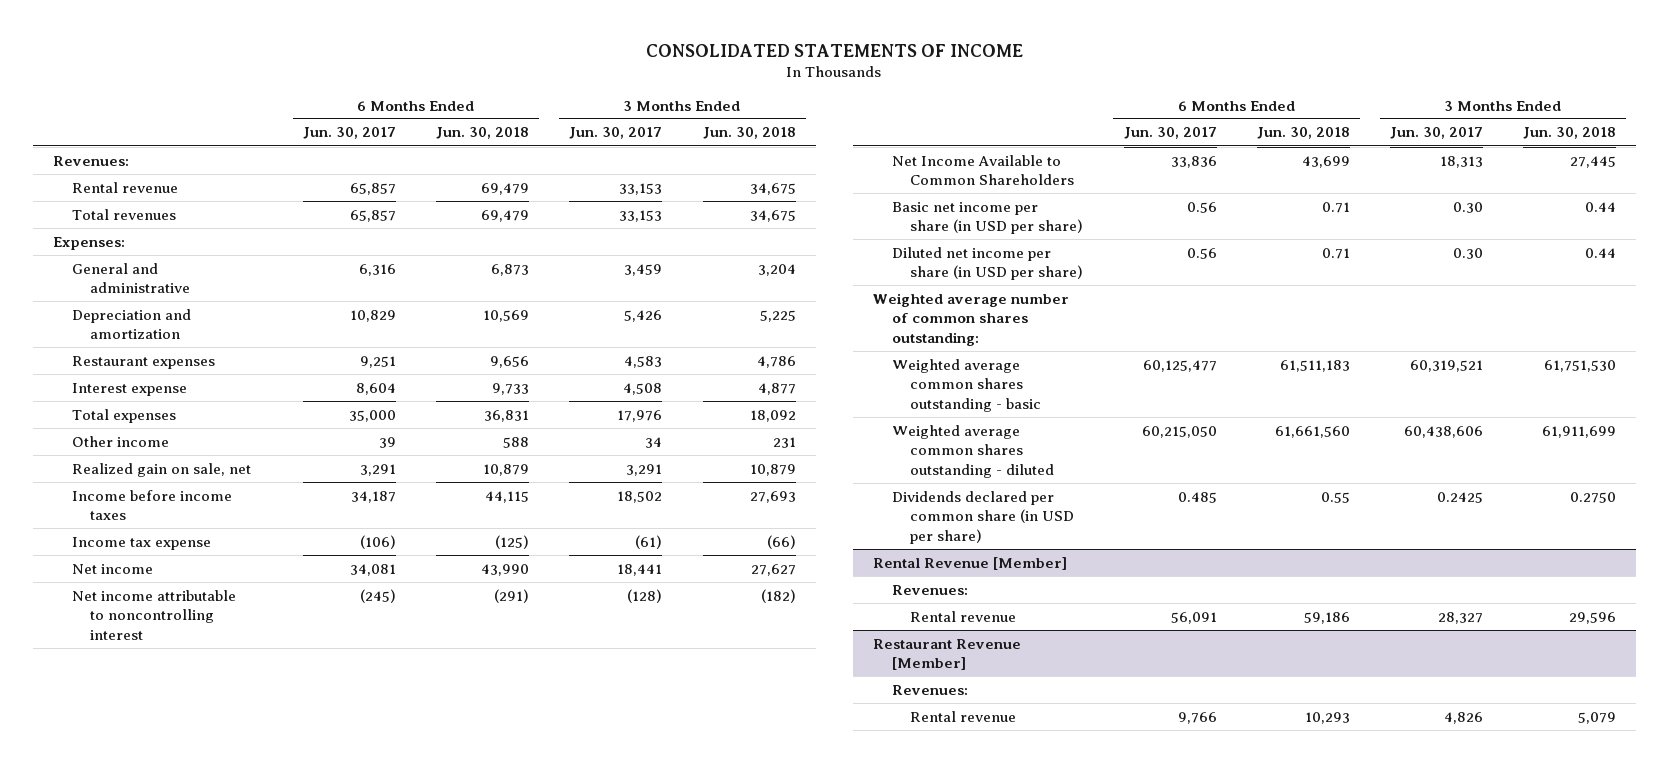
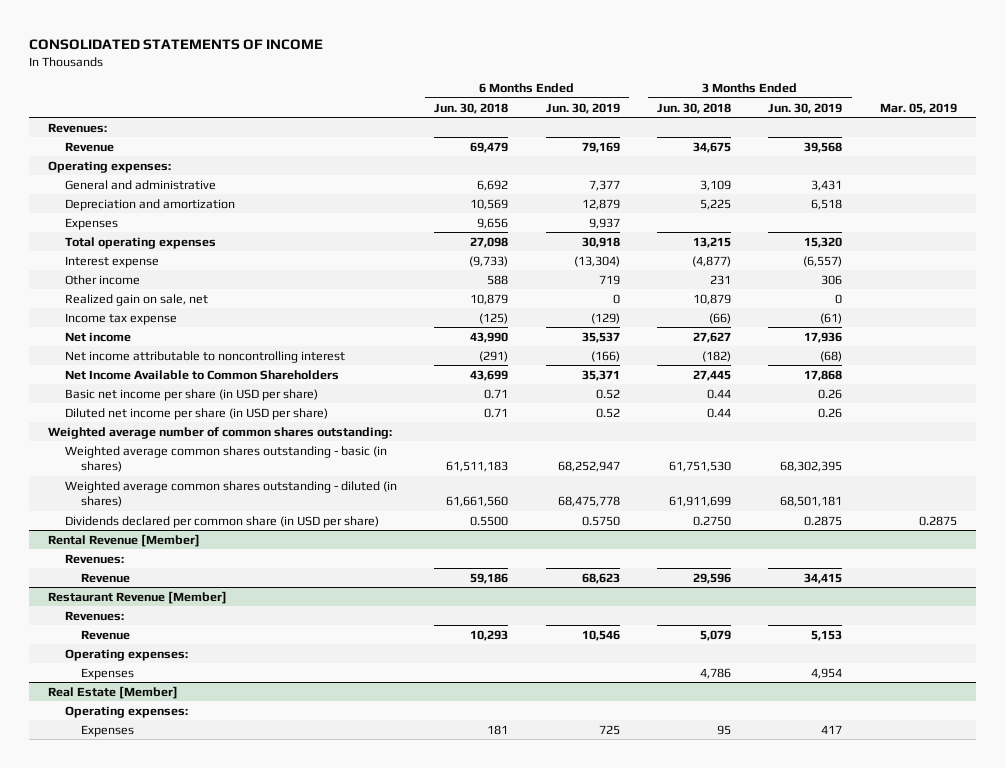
- | 6 Months Ended Jun. 30, 2017 | 6 Months Ended Jun. 30, 2018 | 3 Months Ended Jun. 30, 2017 | 3 Months Ended Jun. 30, 2018
+ | 6 Months Ended Jun. 30, 2018 | 6 Months Ended Jun. 30, 2019 | 3 Months Ended Jun. 30, 2018 | 3 Months Ended Jun. 30, 2019 | Mar. 05, 2019
- Rental revenue | 65,857 | 69,479 | 33,153 | 34,675
- Total revenues | 65,857 | 69,479 | 33,153 | 34,675
- Expenses:
- General and administrative | 6,316 | 6,873 | 3,459 | 3,204
+ Revenue | 69,479 | 79,169 | 34,675 | 39,568 |
+ Operating expenses:
+ General and administrative | 6,692 | 7,377 | 3,109 | 3,431 |
- Restaurant expenses | 9,251 | 9,656 | 4,583 | 4,786
- Interest expense | 8,604 | 9,733 | 4,508 | 4,877
- Total expenses | 35,000 | 36,831 | 17,976 | 18,092
+ Expenses | 9,656 | 9,937 | | |
+ Total operating expenses | 27,098 | 30,918 | 13,215 | 15,320 |
+ Interest expense | (9,733) | (13,304) | (4,877) | (6,557) |
- Income before income taxes | 34,187 | 44,115 | 18,502 | 27,693
- Weighted average common shares outstanding - basic | 60,125,477 | 61,511,183 | 60,319,521 | 61,751,530
- Weighted average common shares outstanding - diluted | 60,215,050 | 61,661,560 | 60,438,606 | 61,911,699
- Dividends declared per common share (in USD per share) | 0.485 | 0.55 | 0.2425 | 0.2750
+ Weighted average common shares outstanding - basic (in shares) | 61,511,183 | 68,252,947 | 61,751,530 | 68,302,395 |
+ Weighted average common shares outstanding - diluted (in shares) | 61,661,560 | 68,475,778 | 61,911,699 | 68,501,181 |
+ Dividends declared per common share (in USD per share) | 0.5500 | 0.5750 | 0.2750 | 0.2875 | 0.2875
@ Rental Revenue [Member]
- Rental revenue | 56,091 | 59,186 | 28,327 | 29,596
+ Revenue | 59,186 | 68,623 | 29,596 | 34,415 |
@ Restaurant Revenue [Member]
- Rental revenue | 9,766 | 10,293 | 4,826 | 5,079
+ Revenue | 10,293 | 10,546 | 5,079 | 5,153 |
+ Operating expenses:
+ Expenses | | | 4,786 | 4,954 |
+ Real Estate [Member]
+ Operating expenses:
+ Expenses | 181 | 725 | 95 | 417 |

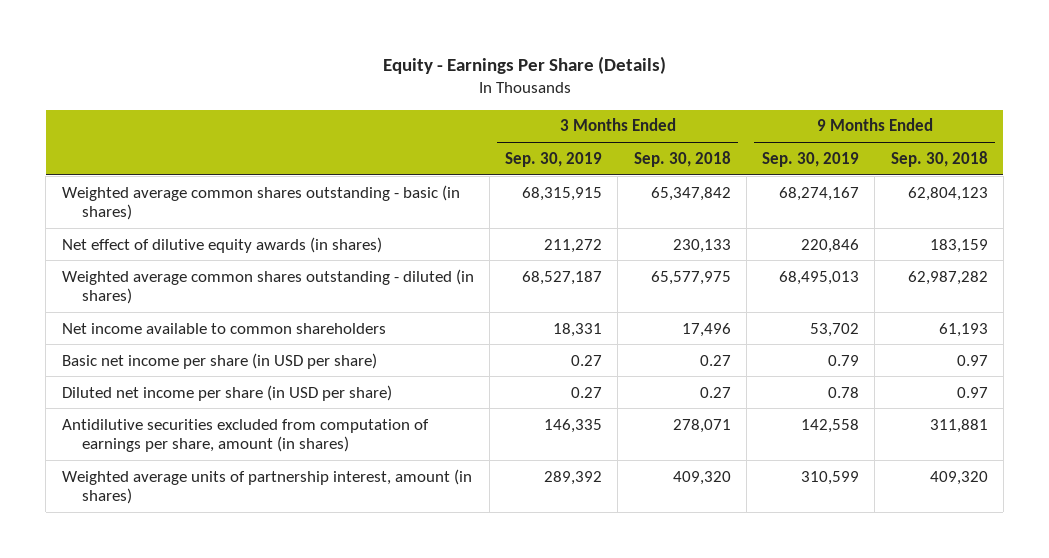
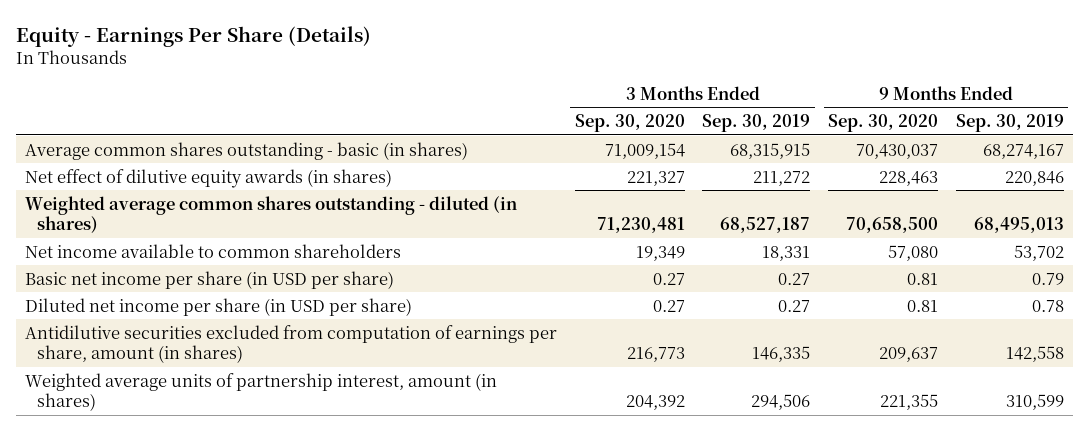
- | 3 Months Ended Sep. 30, 2019 | 3 Months Ended Sep. 30, 2018 | 9 Months Ended Sep. 30, 2019 | 9 Months Ended Sep. 30, 2018
+ | 3 Months Ended Sep. 30, 2020 | 3 Months Ended Sep. 30, 2019 | 9 Months Ended Sep. 30, 2020 | 9 Months Ended Sep. 30, 2019
- Weighted average common shares outstanding - basic (in shares) | 68,315,915 | 65,347,842 | 68,274,167 | 62,804,123
+ Average common shares outstanding - basic (in shares) | 71,009,154 | 68,315,915 | 70,430,037 | 68,274,167
- Weighted average units of partnership interest, amount (in shares) | 289,392 | 409,320 | 310,599 | 409,320
+ Weighted average units of partnership interest, amount (in shares) | 204,392 | 294,506 | 221,355 | 310,599

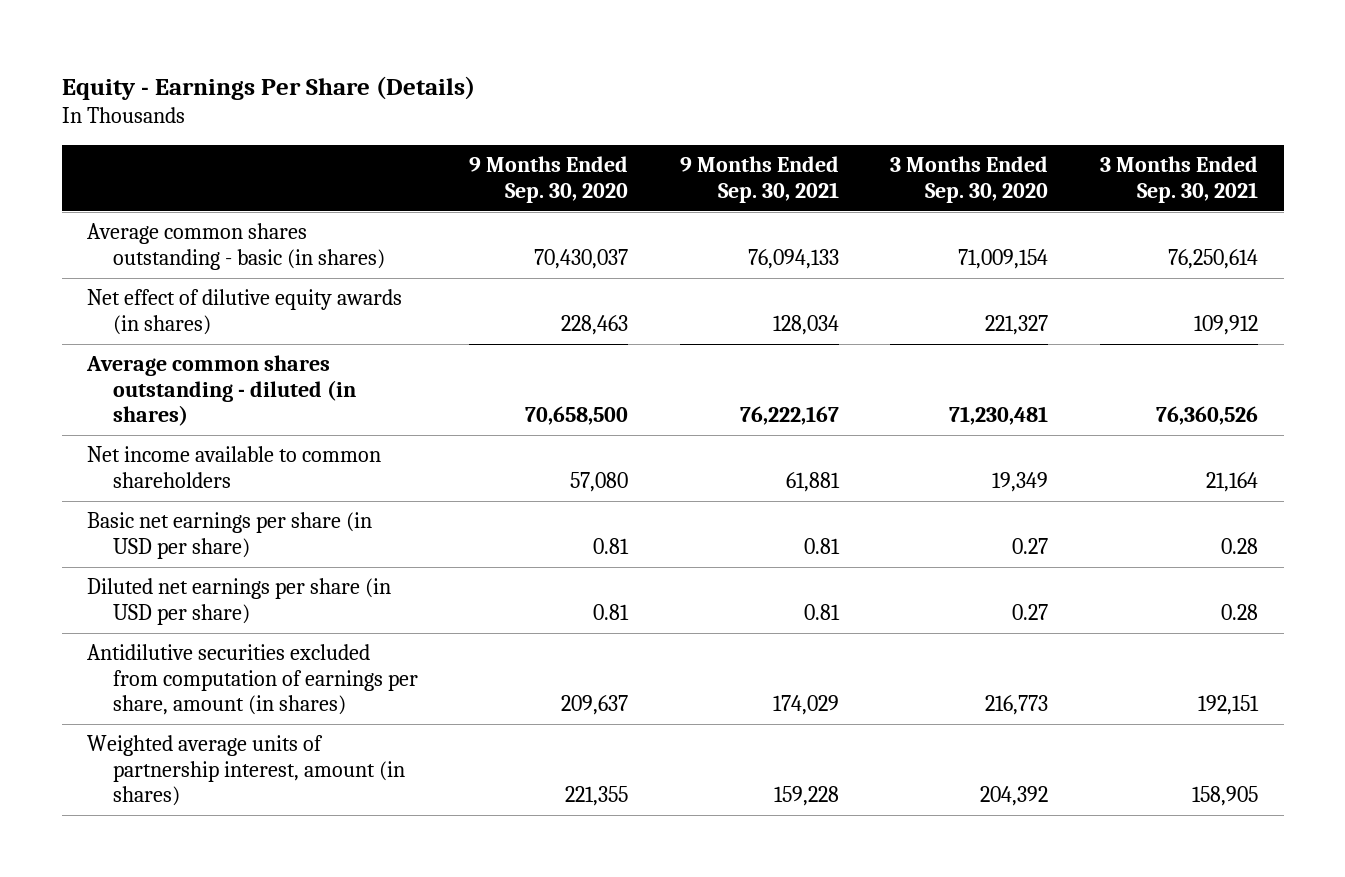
- | 3 Months Ended Sep. 30, 2020 | 3 Months Ended Sep. 30, 2019 | 9 Months Ended Sep. 30, 2020 | 9 Months Ended Sep. 30, 2019
+ | 9 Months Ended Sep. 30, 2020 | 9 Months Ended Sep. 30, 2021 | 3 Months Ended Sep. 30, 2020 | 3 Months Ended Sep. 30, 2021
- Weighted average common shares outstanding - diluted (in shares) | 71,230,481 | 68,527,187 | 70,658,500 | 68,495,013
+ Average common shares outstanding - diluted (in shares) | 70,658,500 | 76,222,167 | 71,230,481 | 76,360,526
- Basic net income per share (in USD per share) | 0.27 | 0.27 | 0.81 | 0.79
- Diluted net income per share (in USD per share) | 0.27 | 0.27 | 0.81 | 0.78
+ Basic net earnings per share (in USD per share) | 0.81 | 0.81 | 0.27 | 0.28
+ Diluted net earnings per share (in USD per share) | 0.81 | 0.81 | 0.27 | 0.28

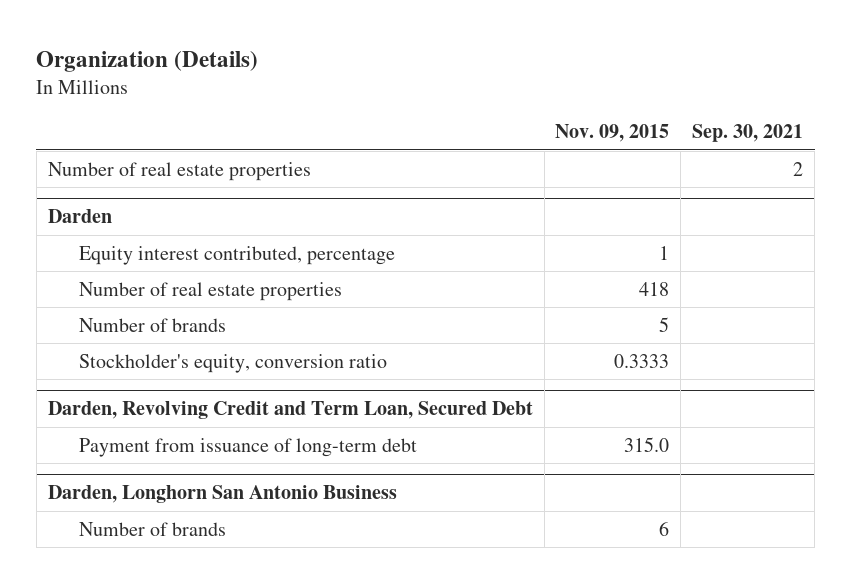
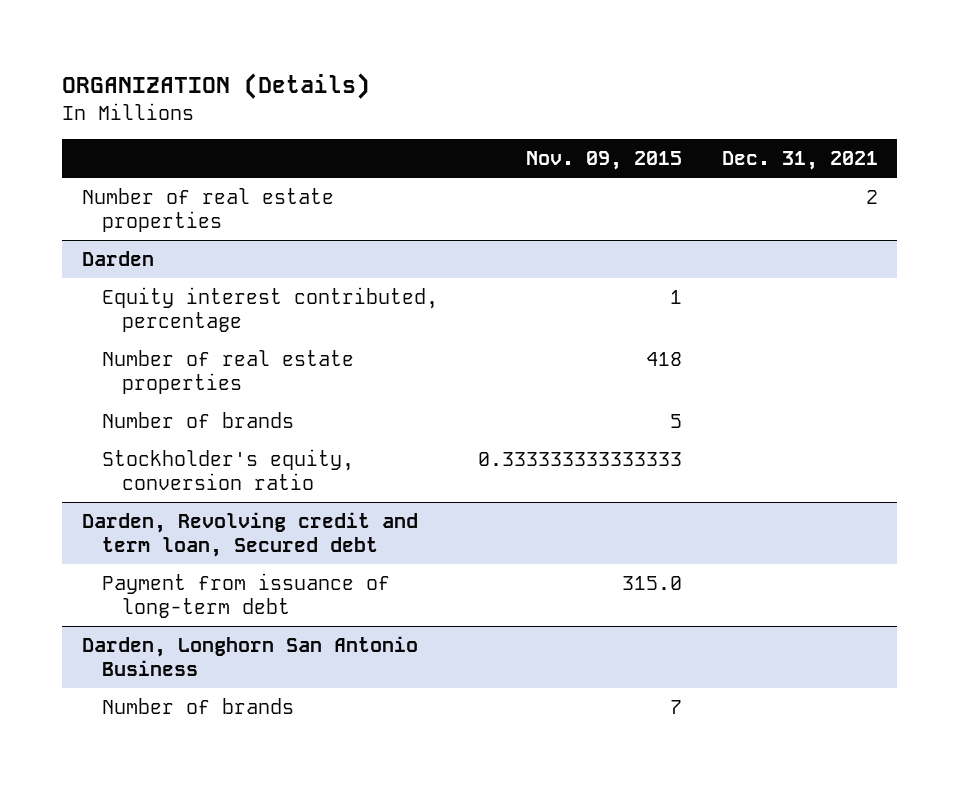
- Organization (Details)
+ ORGANIZATION (Details)
- | Nov. 09, 2015 | Sep. 30, 2021
+ | Nov. 09, 2015 | Dec. 31, 2021
@ Darden
- Stockholder's equity, conversion ratio | 0.3333 |
- Darden, Revolving Credit and Term Loan, Secured Debt
@ Darden
+ Stockholder's equity, conversion ratio | 0.333333333333333 |
+ Darden, Revolving credit and term loan, Secured debt
@ Darden, Longhorn San Antonio Business
- Number of brands | 6 |
+ Number of brands | 7 |

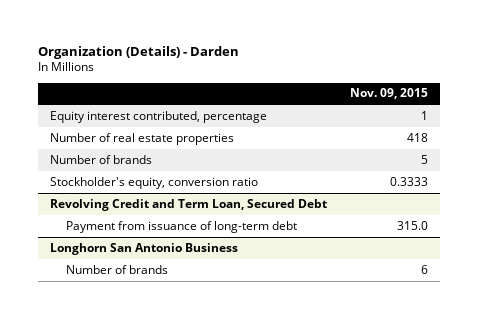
- ORGANIZATION (Details)
+ Organization (Details) - Darden
- | Nov. 09, 2015 | Dec. 31, 2021
+ | Nov. 09, 2015
- Number of real estate properties | | 2
- Darden
- Stockholder's equity, conversion ratio | 0.333333333333333 |
- Darden, Revolving credit and term loan, Secured debt
+ Stockholder's equity, conversion ratio | 0.3333
+ Revolving Credit and Term Loan, Secured Debt
- Darden, Longhorn San Antonio Business
- Number of brands | 7 |
+ Longhorn San Antonio Business
+ Number of brands | 6

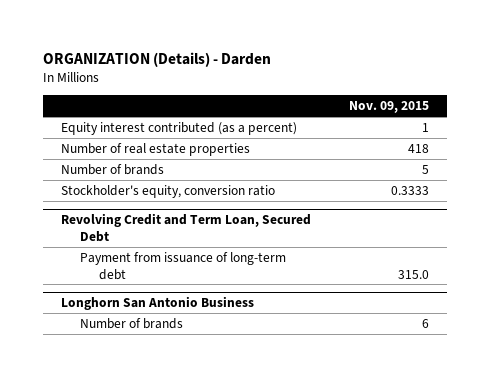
- Organization (Details) - Darden
+ ORGANIZATION (Details) - Darden
- Equity interest contributed, percentage | 1
+ Equity interest contributed (as a percent) | 1

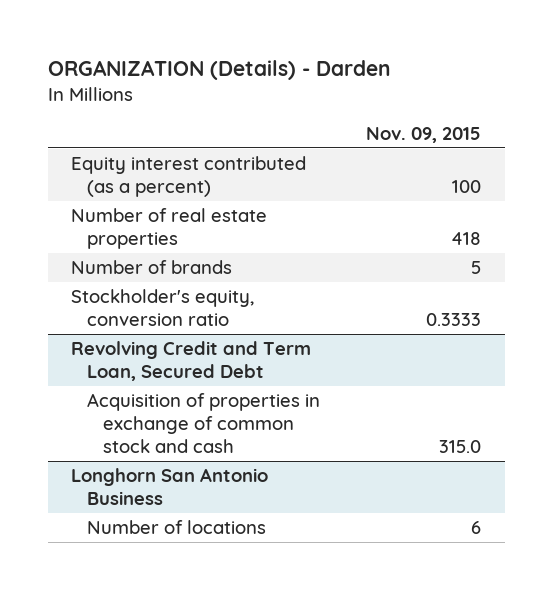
- Equity interest contributed (as a percent) | 1
+ Equity interest contributed (as a percent) | 100
@ Revolving Credit and Term Loan, Secured Debt
- Payment from issuance of long-term debt | 315.0
+ Acquisition of properties in exchange of common stock and cash | 315.0
@ Longhorn San Antonio Business
- Number of brands | 6
+ Number of locations | 6

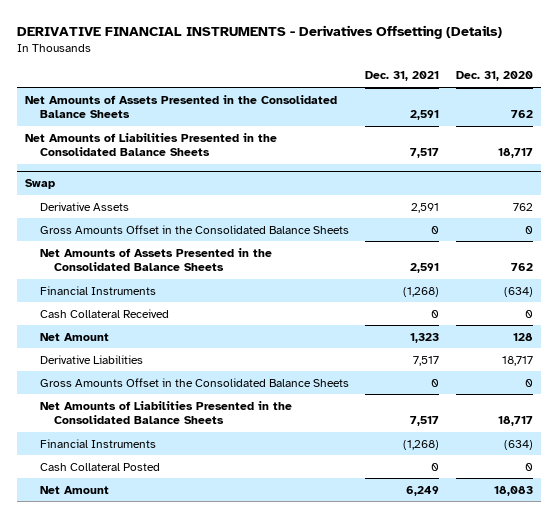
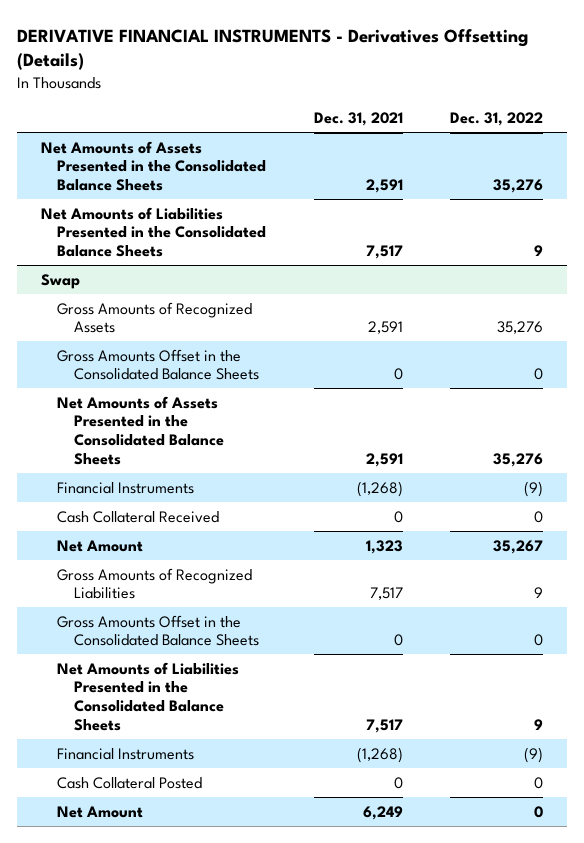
- | Dec. 31, 2021 | Dec. 31, 2020
+ | Dec. 31, 2021 | Dec. 31, 2022
@ Swap
- Derivative Assets | 2,591 | 762
+ Gross Amounts of Recognized Assets | 2,591 | 35,276
- Derivative Liabilities | 7,517 | 18,717
+ Gross Amounts of Recognized Liabilities | 7,517 | 9

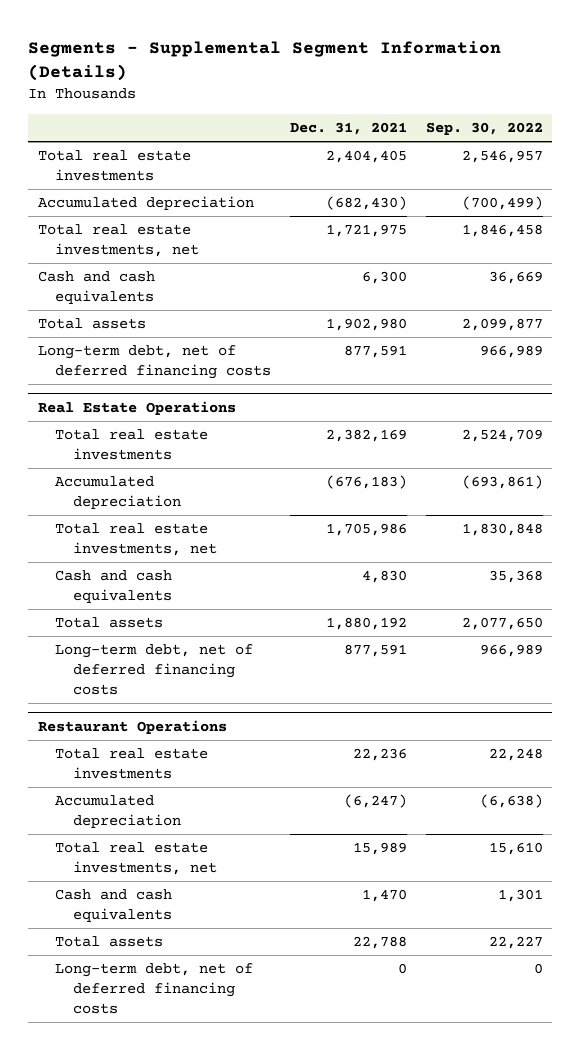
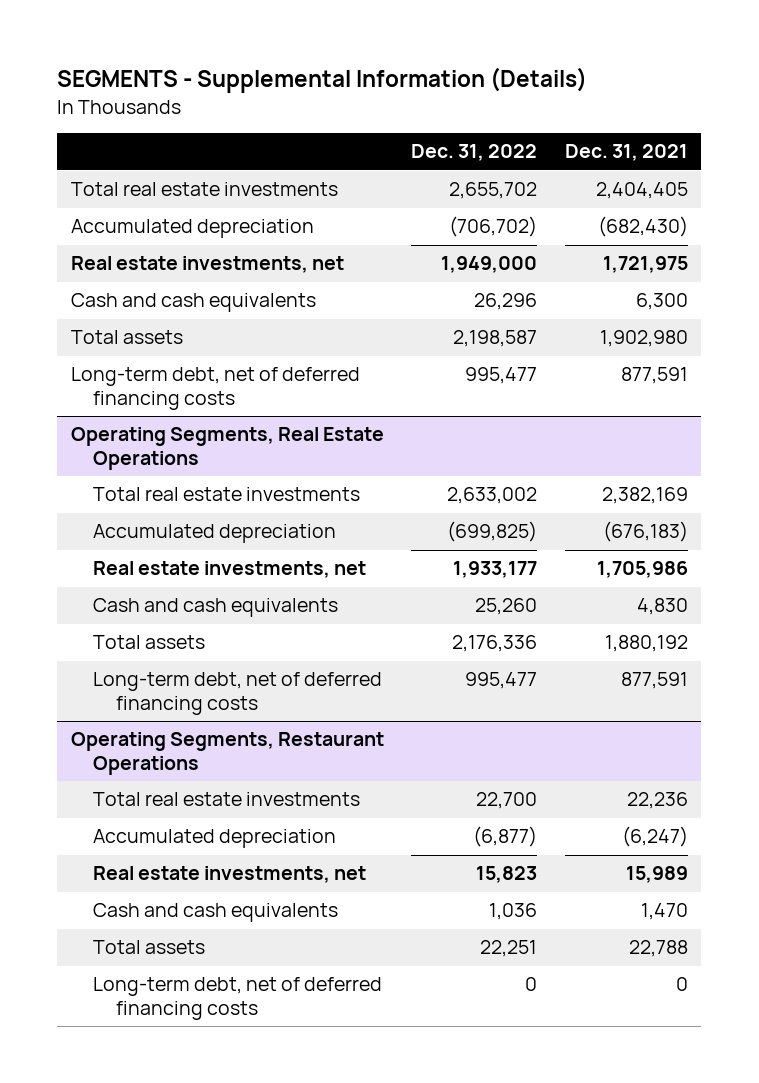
- Segments - Supplemental Segment Information (Details)
+ SEGMENTS - Supplemental Information (Details)
- | Dec. 31, 2021 | Sep. 30, 2022
+ | Dec. 31, 2022 | Dec. 31, 2021
- Total real estate investments, net | 1,721,975 | 1,846,458
+ Real estate investments, net | 1,949,000 | 1,721,975
- Real Estate Operations
+ Operating Segments, Real Estate Operations
- Total real estate investments, net | 1,705,986 | 1,830,848
+ Real estate investments, net | 1,933,177 | 1,705,986
- Restaurant Operations
+ Operating Segments, Restaurant Operations
- Total real estate investments, net | 15,989 | 15,610
+ Real estate investments, net | 15,823 | 15,989

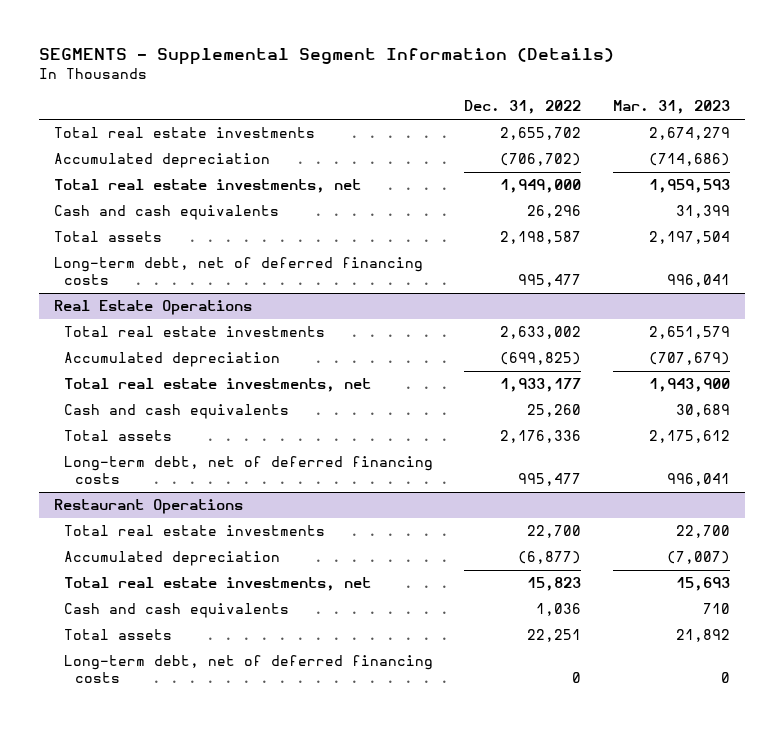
- SEGMENTS - Supplemental Information (Details)
+ SEGMENTS - Supplemental Segment Information (Details)
- | Dec. 31, 2022 | Dec. 31, 2021
+ | Dec. 31, 2022 | Mar. 31, 2023
- Real estate investments, net | 1,949,000 | 1,721,975
+ Total real estate investments, net | 1,949,000 | 1,959,593
- Operating Segments, Real Estate Operations
+ Real Estate Operations
- Real estate investments, net | 1,933,177 | 1,705,986
+ Total real estate investments, net | 1,933,177 | 1,943,900
- Operating Segments, Restaurant Operations
+ Restaurant Operations
- Real estate investments, net | 15,823 | 15,989
+ Total real estate investments, net | 15,823 | 15,693

